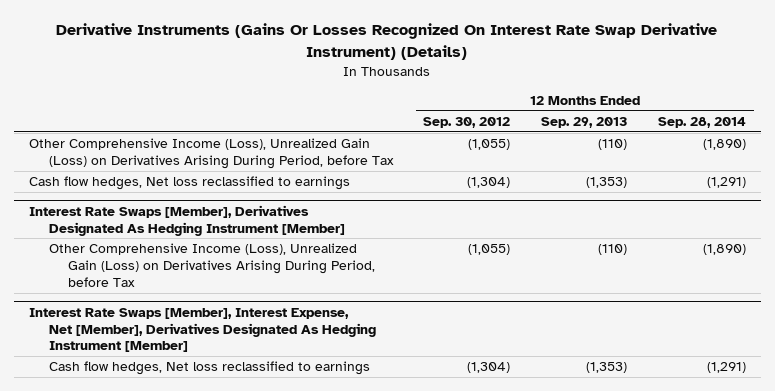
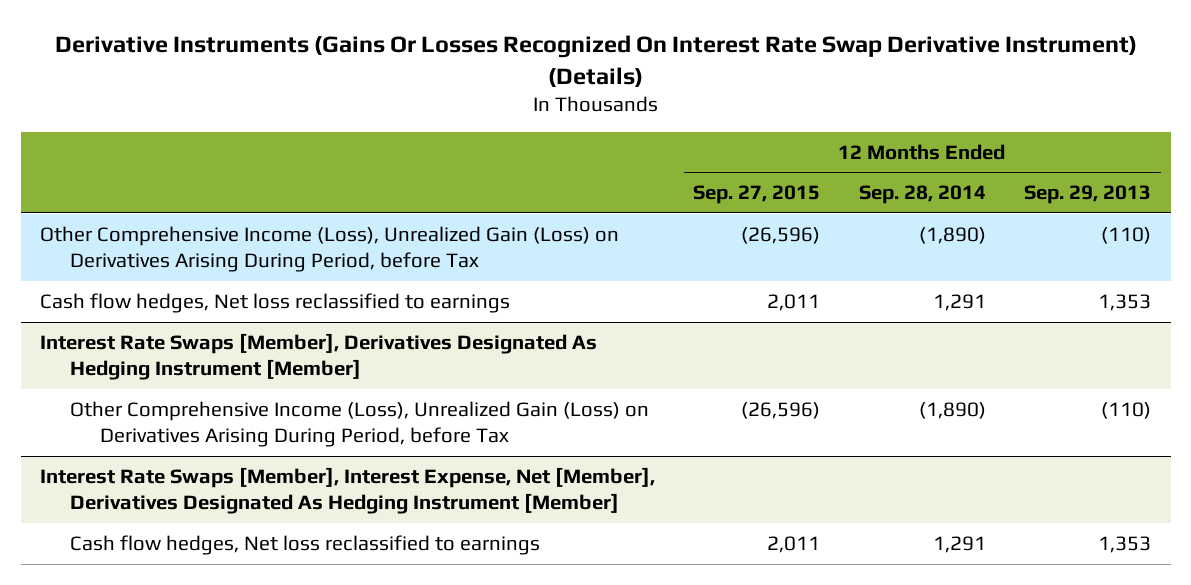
- | 12 Months Ended Sep. 30, 2012 | 12 Months Ended Sep. 29, 2013 | 12 Months Ended Sep. 28, 2014
+ | 12 Months Ended Sep. 27, 2015 | 12 Months Ended Sep. 28, 2014 | 12 Months Ended Sep. 29, 2013
- Cash flow hedges, Net loss reclassified to earnings | (1,304) | (1,353) | (1,291)
+ Cash flow hedges, Net loss reclassified to earnings | 2,011 | 1,291 | 1,353
@ Interest Rate Swaps [Member], Interest Expense, Net [Member], Derivatives Designated As Hedging Instrument [Member]
- Cash flow hedges, Net loss reclassified to earnings | (1,304) | (1,353) | (1,291)
+ Cash flow hedges, Net loss reclassified to earnings | 2,011 | 1,291 | 1,353

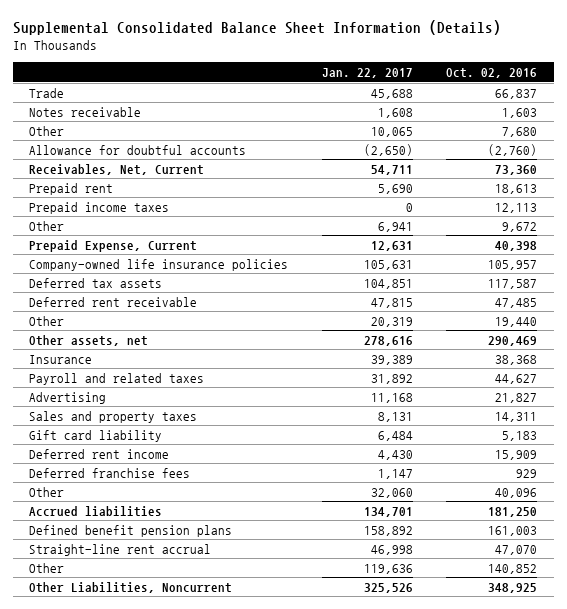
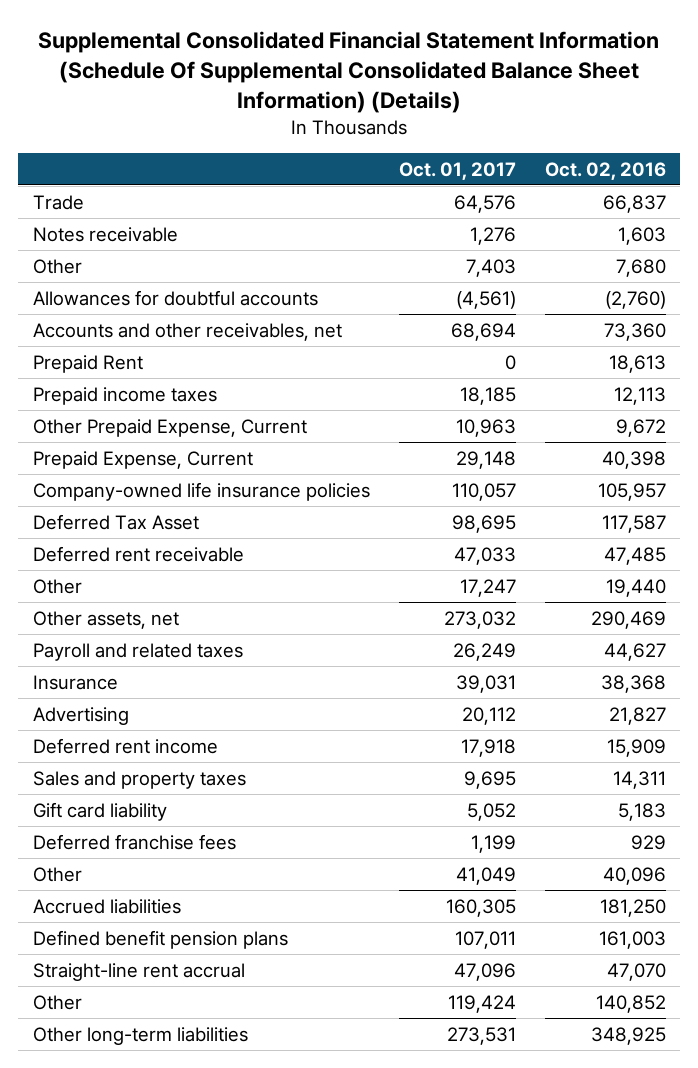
- Supplemental Consolidated Balance Sheet Information (Details)
+ Supplemental Consolidated Financial Statement Information (Schedule Of Supplemental Consolidated Balance Sheet Information) (Details)
- | Jan. 22, 2017 | Oct. 02, 2016
+ | Oct. 01, 2017 | Oct. 02, 2016
- Allowance for doubtful accounts | (2,650) | (2,760)
- Receivables, Net, Current | 54,711 | 73,360
- Prepaid rent | 5,690 | 18,613
+ Allowances for doubtful accounts | (4,561) | (2,760)
+ Accounts and other receivables, net | 68,694 | 73,360
+ Prepaid Rent | 0 | 18,613
- Other | 6,941 | 9,672
+ Other Prepaid Expense, Current | 10,963 | 9,672
- Deferred tax assets | 104,851 | 117,587
+ Deferred Tax Asset | 98,695 | 117,587
moved down: Insurance | 39,031 | 38,368
moved up: Deferred rent income | 17,918 | 15,909
- Other Liabilities, Noncurrent | 325,526 | 348,925
+ Other long-term liabilities | 273,531 | 348,925

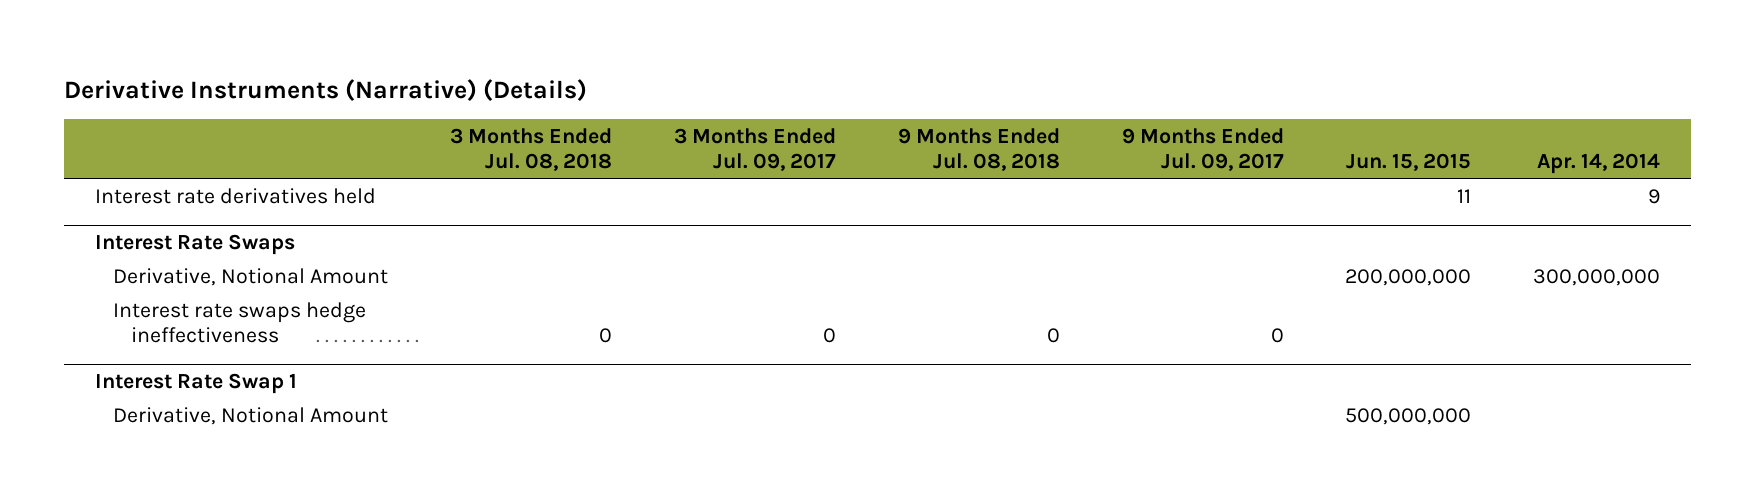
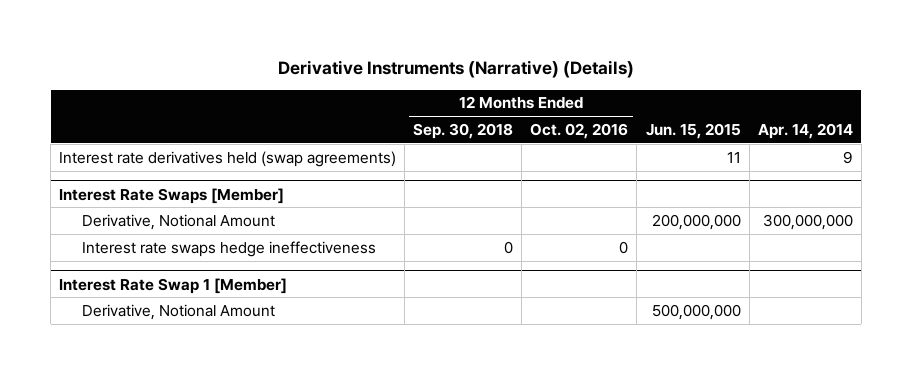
- | 3 Months Ended Jul. 08, 2018 | 3 Months Ended Jul. 09, 2017 | 9 Months Ended Jul. 08, 2018 | 9 Months Ended Jul. 09, 2017 | Jun. 15, 2015 | Apr. 14, 2014
+ | 12 Months Ended Sep. 30, 2018 | 12 Months Ended Oct. 02, 2016 | Jun. 15, 2015 | Apr. 14, 2014
- Interest rate derivatives held | | | | | 11 | 9
- Interest Rate Swaps
+ Interest rate derivatives held (swap agreements) | | | 11 | 9
+ Interest Rate Swaps [Member]
- Interest Rate Swap 1
+ Interest Rate Swap 1 [Member]

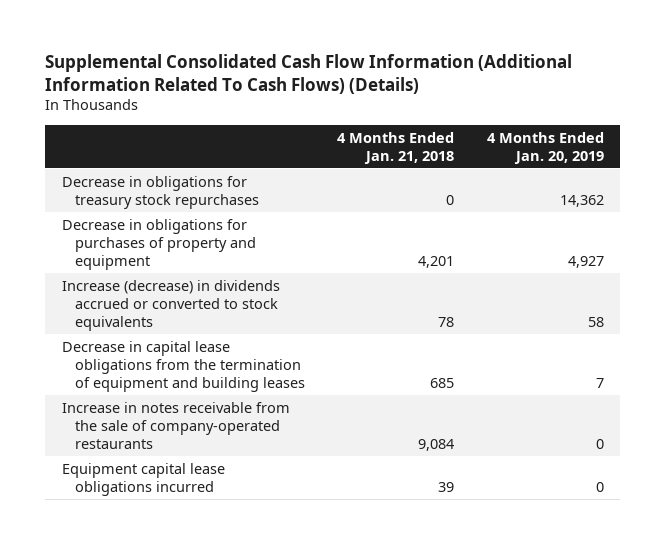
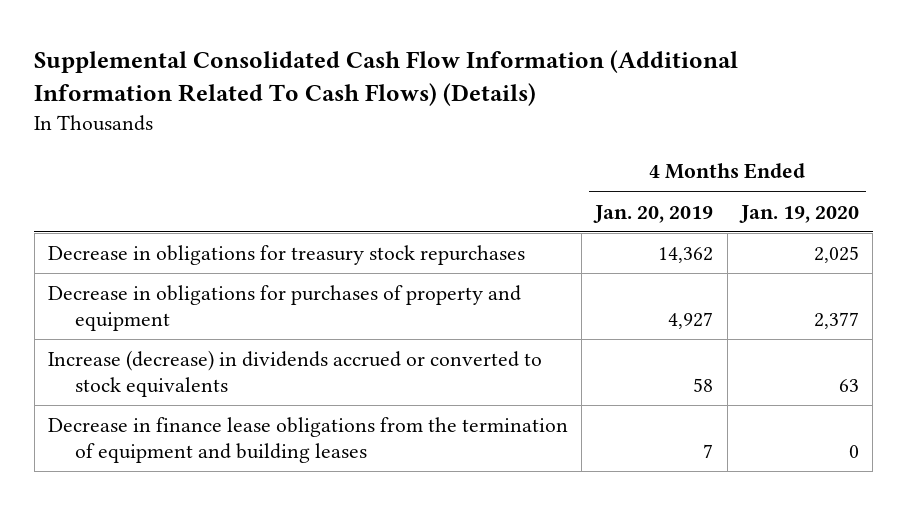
- | 4 Months Ended Jan. 21, 2018 | 4 Months Ended Jan. 20, 2019
+ | 4 Months Ended Jan. 20, 2019 | 4 Months Ended Jan. 19, 2020
- Decrease in capital lease obligations from the termination of equipment and building leases | 685 | 7
- Increase in notes receivable from the sale of company-operated restaurants | 9,084 | 0
- Equipment capital lease obligations incurred | 39 | 0
+ Decrease in finance lease obligations from the termination of equipment and building leases | 7 | 0

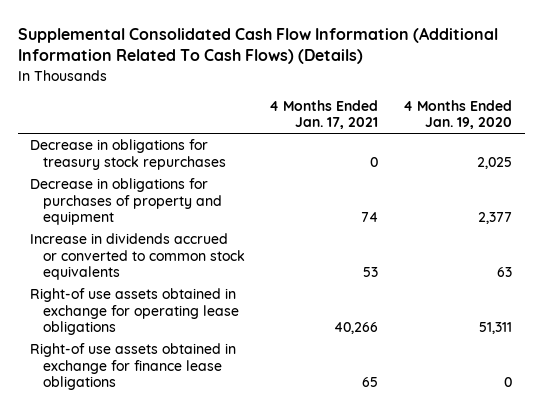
- | 4 Months Ended Jan. 20, 2019 | 4 Months Ended Jan. 19, 2020
+ | 4 Months Ended Jan. 17, 2021 | 4 Months Ended Jan. 19, 2020
- Increase (decrease) in dividends accrued or converted to stock equivalents | 58 | 63
- Decrease in finance lease obligations from the termination of equipment and building leases | 7 | 0
+ Increase in dividends accrued or converted to common stock equivalents | 53 | 63
+ Right-of use assets obtained in exchange for operating lease obligations | 40,266 | 51,311
+ Right-of use assets obtained in exchange for finance lease obligations | 65 | 0

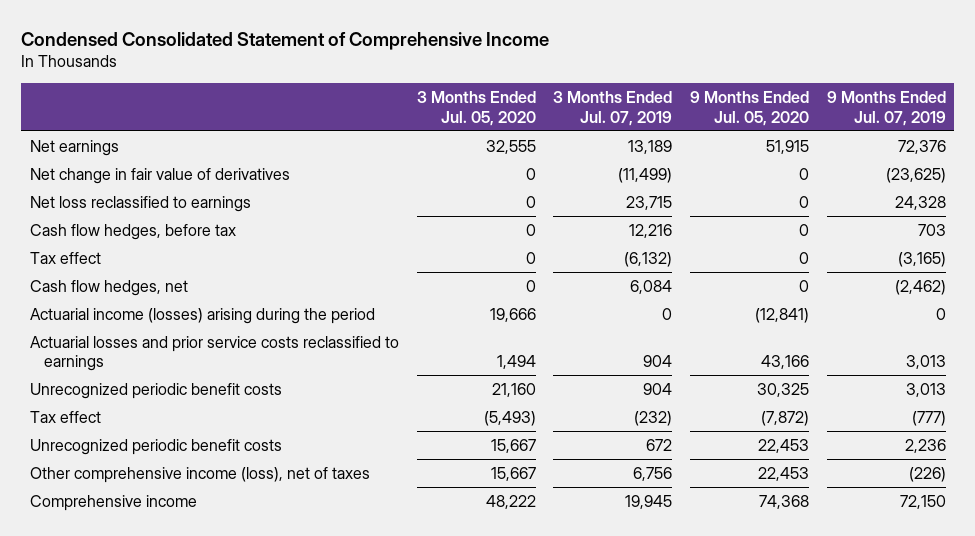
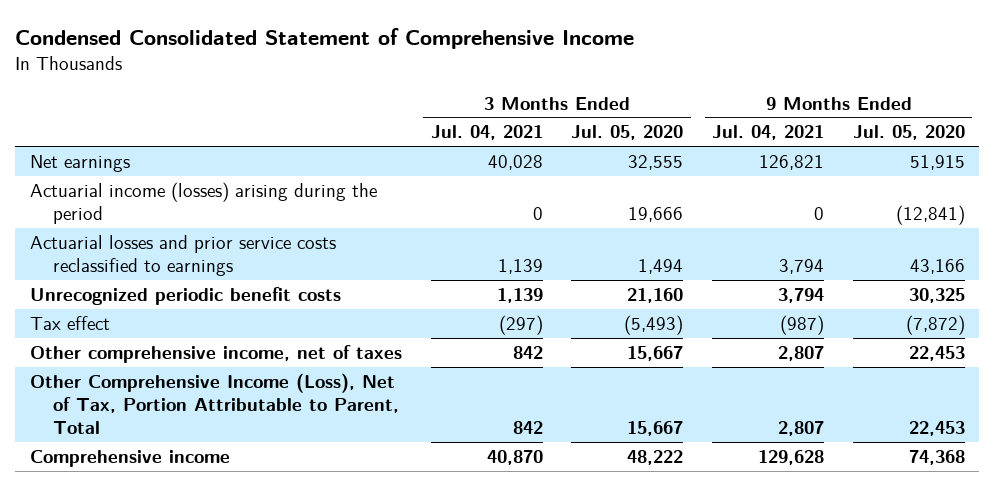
- | 3 Months Ended Jul. 05, 2020 | 3 Months Ended Jul. 07, 2019 | 9 Months Ended Jul. 05, 2020 | 9 Months Ended Jul. 07, 2019
+ | 3 Months Ended Jul. 04, 2021 | 3 Months Ended Jul. 05, 2020 | 9 Months Ended Jul. 04, 2021 | 9 Months Ended Jul. 05, 2020
- Net change in fair value of derivatives | 0 | (11,499) | 0 | (23,625)
- Net loss reclassified to earnings | 0 | 23,715 | 0 | 24,328
- Cash flow hedges, before tax | 0 | 12,216 | 0 | 703
- Tax effect | 0 | (6,132) | 0 | (3,165)
- Cash flow hedges, net | 0 | 6,084 | 0 | (2,462)
- Unrecognized periodic benefit costs | 15,667 | 672 | 22,453 | 2,236
- Other comprehensive income (loss), net of taxes | 15,667 | 6,756 | 22,453 | (226)
+ Other comprehensive income, net of taxes | 842 | 15,667 | 2,807 | 22,453
+ Other Comprehensive Income (Loss), Net of Tax, Portion Attributable to Parent, Total | 842 | 15,667 | 2,807 | 22,453

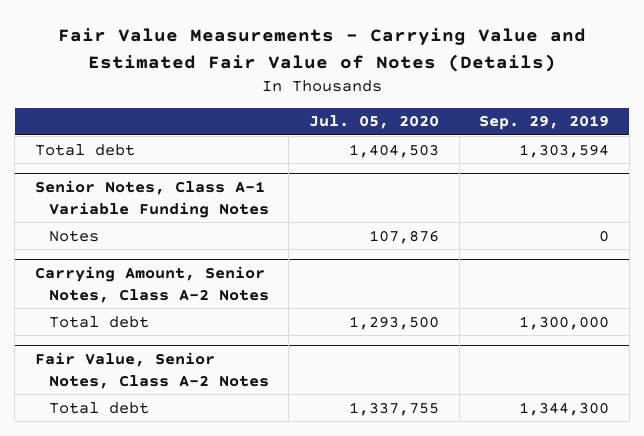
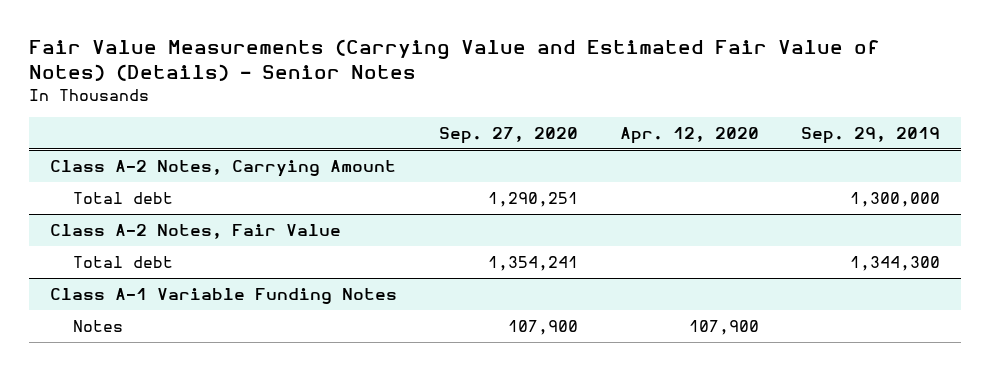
- Fair Value Measurements - Carrying Value and Estimated Fair Value of Notes (Details)
+ Fair Value Measurements (Carrying Value and Estimated Fair Value of Notes) (Details) - Senior Notes
- | Jul. 05, 2020 | Sep. 29, 2019
+ | Sep. 27, 2020 | Apr. 12, 2020 | Sep. 29, 2019
- Total debt | 1,404,503 | 1,303,594
- Senior Notes, Class A-1 Variable Funding Notes
- Notes | 107,876 | 0
- Carrying Amount, Senior Notes, Class A-2 Notes
+ Class A-2 Notes, Carrying Amount
- Fair Value, Senior Notes, Class A-2 Notes
+ Class A-2 Notes, Fair Value
+ Class A-1 Variable Funding Notes
+ Notes | 107,900 | 107,900 |

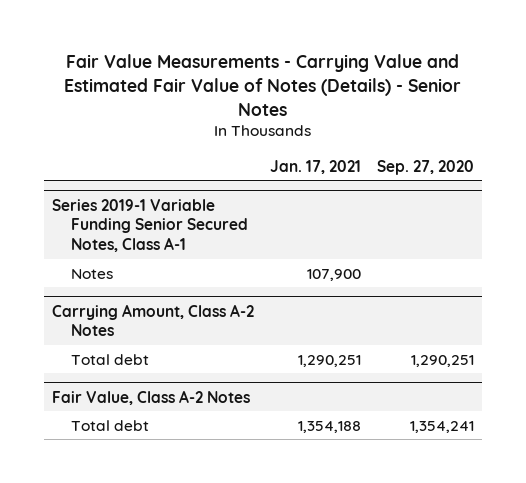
- Fair Value Measurements (Carrying Value and Estimated Fair Value of Notes) (Details) - Senior Notes
+ Fair Value Measurements - Carrying Value and Estimated Fair Value of Notes (Details) - Senior Notes
- | Sep. 27, 2020 | Apr. 12, 2020 | Sep. 29, 2019
+ | Jan. 17, 2021 | Sep. 27, 2020
- Class A-2 Notes, Carrying Amount
+ Series 2019-1 Variable Funding Senior Secured Notes, Class A-1
+ Notes | 107,900 |
+ Carrying Amount, Class A-2 Notes
- Class A-2 Notes, Fair Value
+ Fair Value, Class A-2 Notes
- Class A-1 Variable Funding Notes
- Notes | 107,900 | 107,900 |

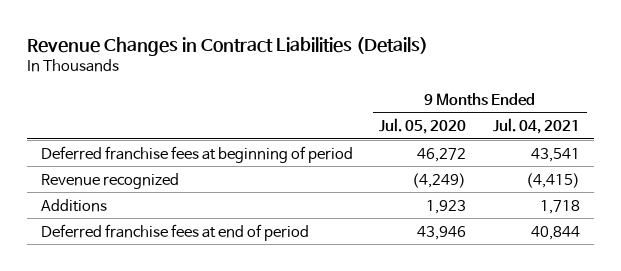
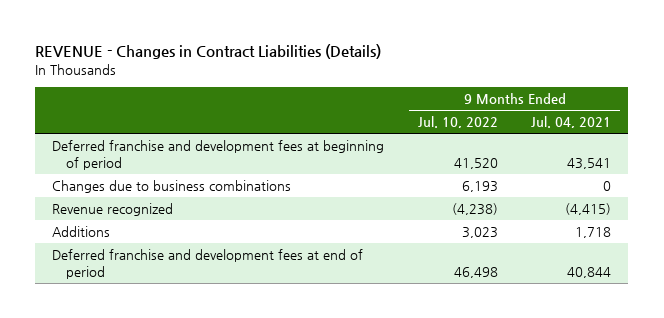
- Revenue Changes in Contract Liabilities (Details)
+ REVENUE - Changes in Contract Liabilities (Details)
- | 9 Months Ended Jul. 05, 2020 | 9 Months Ended Jul. 04, 2021
+ | 9 Months Ended Jul. 10, 2022 | 9 Months Ended Jul. 04, 2021
- Deferred franchise fees at beginning of period | 46,272 | 43,541
+ Deferred franchise and development fees at beginning of period | 41,520 | 43,541
+ Changes due to business combinations | 6,193 | 0
- Deferred franchise fees at end of period | 43,946 | 40,844
+ Deferred franchise and development fees at end of period | 46,498 | 40,844

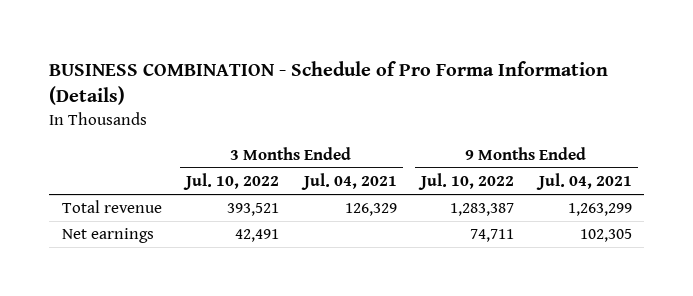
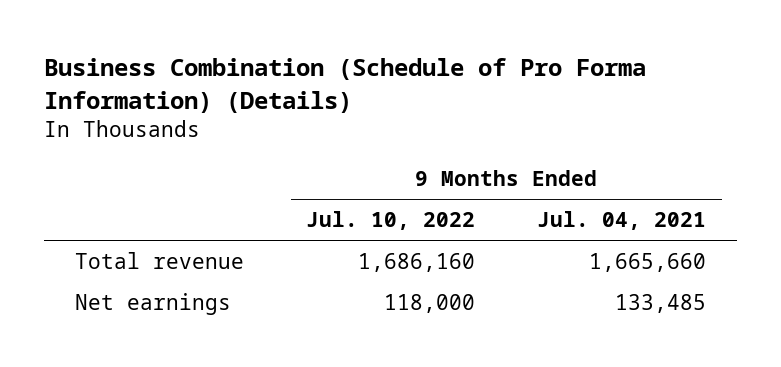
- BUSINESS COMBINATION - Schedule of Pro Forma Information (Details)
+ Business Combination (Schedule of Pro Forma Information) (Details)
- | 3 Months Ended Jul. 10, 2022 | 3 Months Ended Jul. 04, 2021 | 9 Months Ended Jul. 10, 2022 | 9 Months Ended Jul. 04, 2021
+ | 9 Months Ended Jul. 10, 2022 | 9 Months Ended Jul. 04, 2021
- Total revenue | 393,521 | 126,329 | 1,283,387 | 1,263,299
- Net earnings | 42,491 | | 74,711 | 102,305
+ Total revenue | 1,686,160 | 1,665,660
+ Net earnings | 118,000 | 133,485

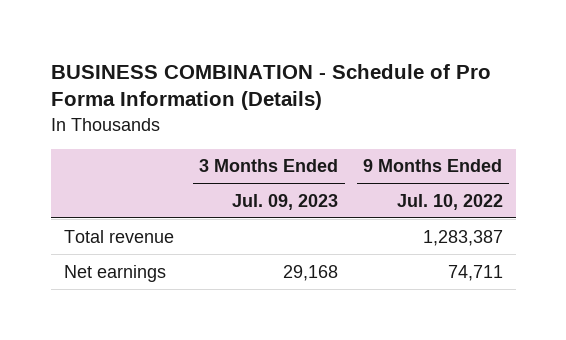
- Business Combination (Schedule of Pro Forma Information) (Details)
+ BUSINESS COMBINATION - Schedule of Pro Forma Information (Details)
- | 9 Months Ended Jul. 10, 2022 | 9 Months Ended Jul. 04, 2021
+ | 3 Months Ended Jul. 09, 2023 | 9 Months Ended Jul. 10, 2022
- Total revenue | 1,686,160 | 1,665,660
- Net earnings | 118,000 | 133,485
+ Total revenue | | 1,283,387
+ Net earnings | 29,168 | 74,711

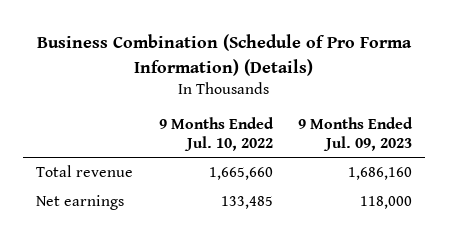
- BUSINESS COMBINATION - Schedule of Pro Forma Information (Details)
+ Business Combination (Schedule of Pro Forma Information) (Details)
- | 3 Months Ended Jul. 09, 2023 | 9 Months Ended Jul. 10, 2022
+ | 9 Months Ended Jul. 10, 2022 | 9 Months Ended Jul. 09, 2023
- Total revenue | | 1,283,387
- Net earnings | 29,168 | 74,711
+ Total revenue | 1,665,660 | 1,686,160
+ Net earnings | 133,485 | 118,000

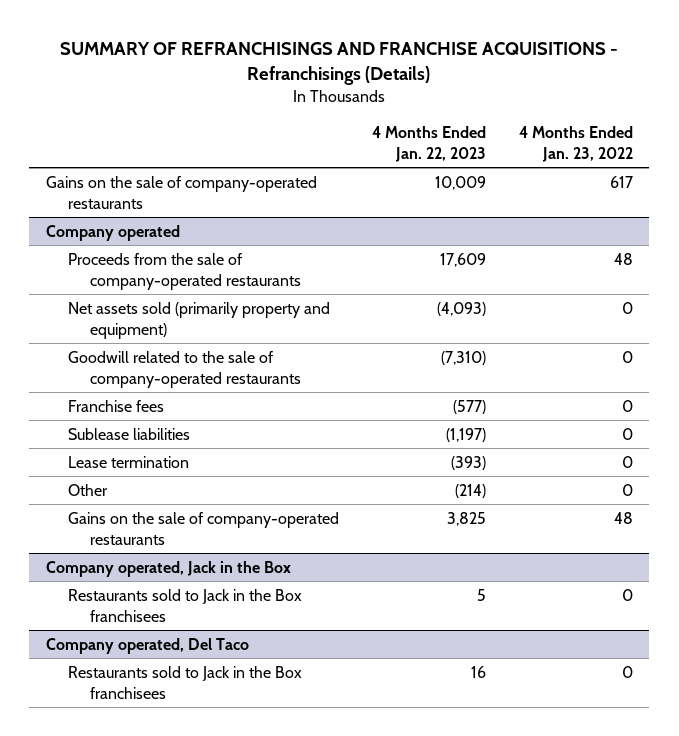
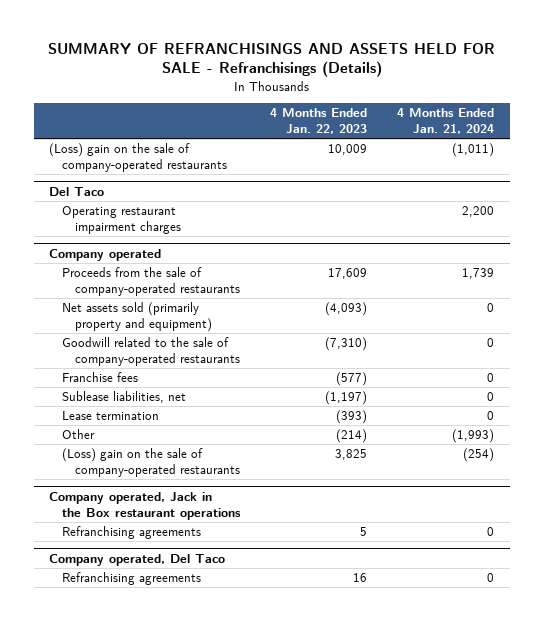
- SUMMARY OF REFRANCHISINGS AND FRANCHISE ACQUISITIONS - Refranchisings (Details)
+ SUMMARY OF REFRANCHISINGS AND ASSETS HELD FOR SALE - Refranchisings (Details)
- | 4 Months Ended Jan. 22, 2023 | 4 Months Ended Jan. 23, 2022
+ | 4 Months Ended Jan. 22, 2023 | 4 Months Ended Jan. 21, 2024
- Gains on the sale of company-operated restaurants | 10,009 | 617
+ (Loss) gain on the sale of company-operated restaurants | 10,009 | (1,011)
+ Del Taco
+ Operating restaurant impairment charges | | 2,200
@ Company operated
- Sublease liabilities | (1,197) | 0
+ Sublease liabilities, net | (1,197) | 0
- Gains on the sale of company-operated restaurants | 3,825 | 48
- Company operated, Jack in the Box
- Restaurants sold to Jack in the Box franchisees | 5 | 0
@ Company operated
+ (Loss) gain on the sale of company-operated restaurants | 3,825 | (254)
+ Company operated, Jack in the Box restaurant operations
+ Refranchising agreements | 5 | 0
@ Company operated, Del Taco
- Restaurants sold to Jack in the Box franchisees | 16 | 0
+ Refranchising agreements | 16 | 0

